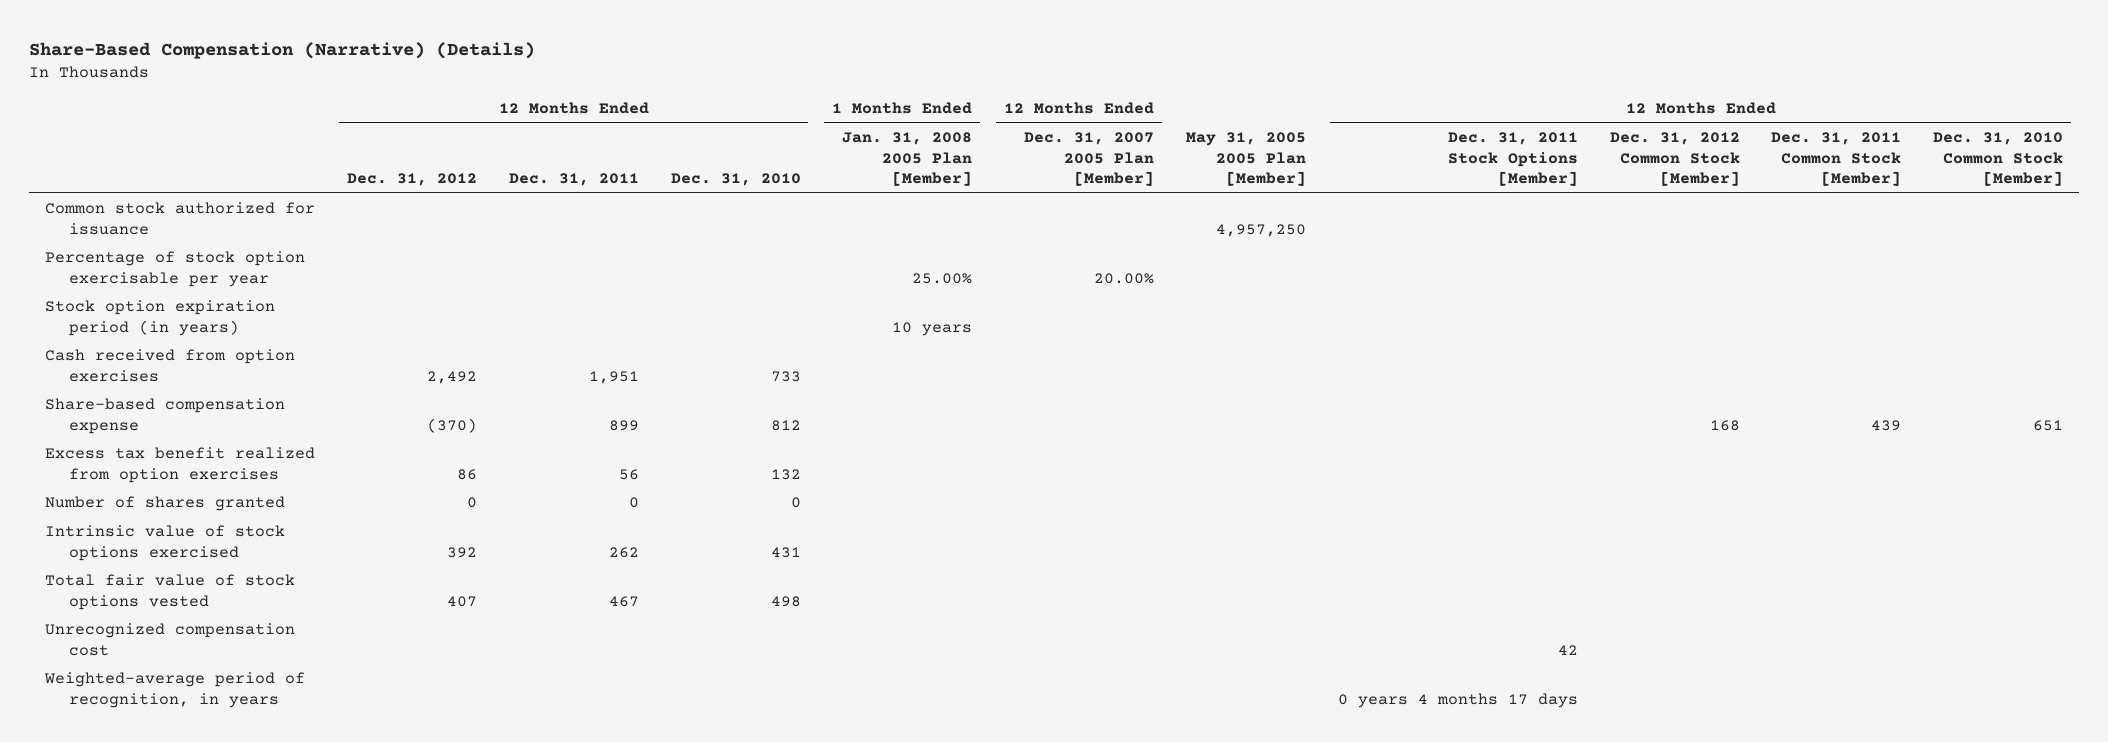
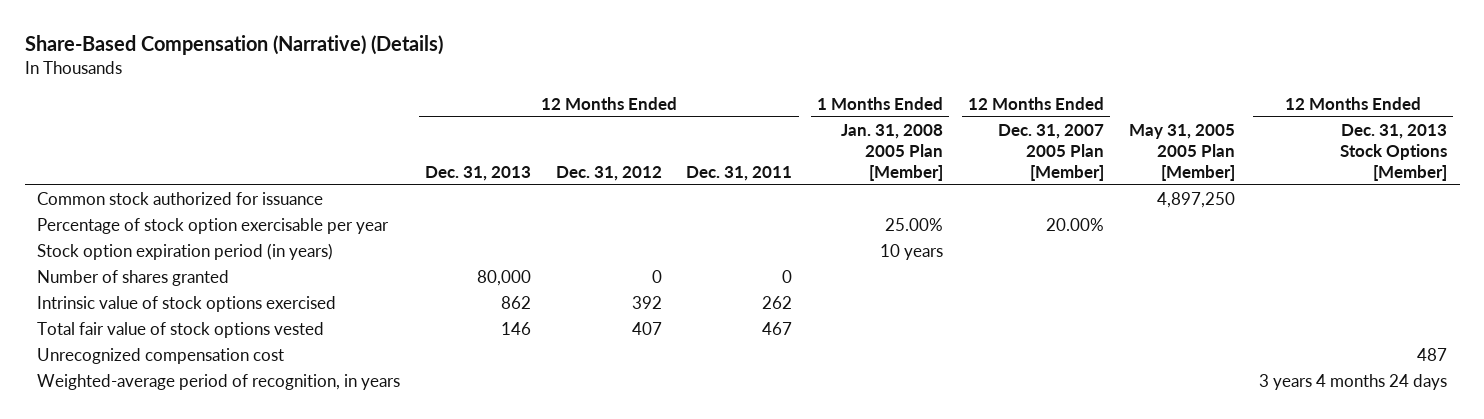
- | 12 Months Ended Dec. 31, 2012 | 12 Months Ended Dec. 31, 2011 | 12 Months Ended Dec. 31, 2010 | 1 Months Ended Jan. 31, 2008 2005 Plan [Member] | 12 Months Ended Dec. 31, 2007 2005 Plan [Member] | May 31, 2005 2005 Plan [Member] | 12 Months Ended Dec. 31, 2011 Stock Options [Member] | 12 Months Ended Dec. 31, 2012 Common Stock [Member] | 12 Months Ended Dec. 31, 2011 Common Stock [Member] | 12 Months Ended Dec. 31, 2010 Common Stock [Member]
+ | 12 Months Ended Dec. 31, 2013 | 12 Months Ended Dec. 31, 2012 | 12 Months Ended Dec. 31, 2011 | 1 Months Ended Jan. 31, 2008 2005 Plan [Member] | 12 Months Ended Dec. 31, 2007 2005 Plan [Member] | May 31, 2005 2005 Plan [Member] | 12 Months Ended Dec. 31, 2013 Stock Options [Member]
- Common stock authorized for issuance | | | | | | 4,957,250 | | | |
+ Common stock authorized for issuance | | | | | | 4,897,250 |
- Cash received from option exercises | 2,492 | 1,951 | 733 | | | | | | |
- Share-based compensation expense | (370) | 899 | 812 | | | | | 168 | 439 | 651
- Excess tax benefit realized from option exercises | 86 | 56 | 132 | | | | | | |

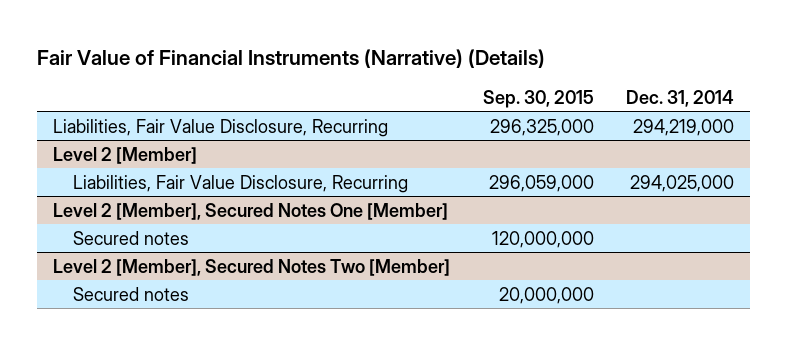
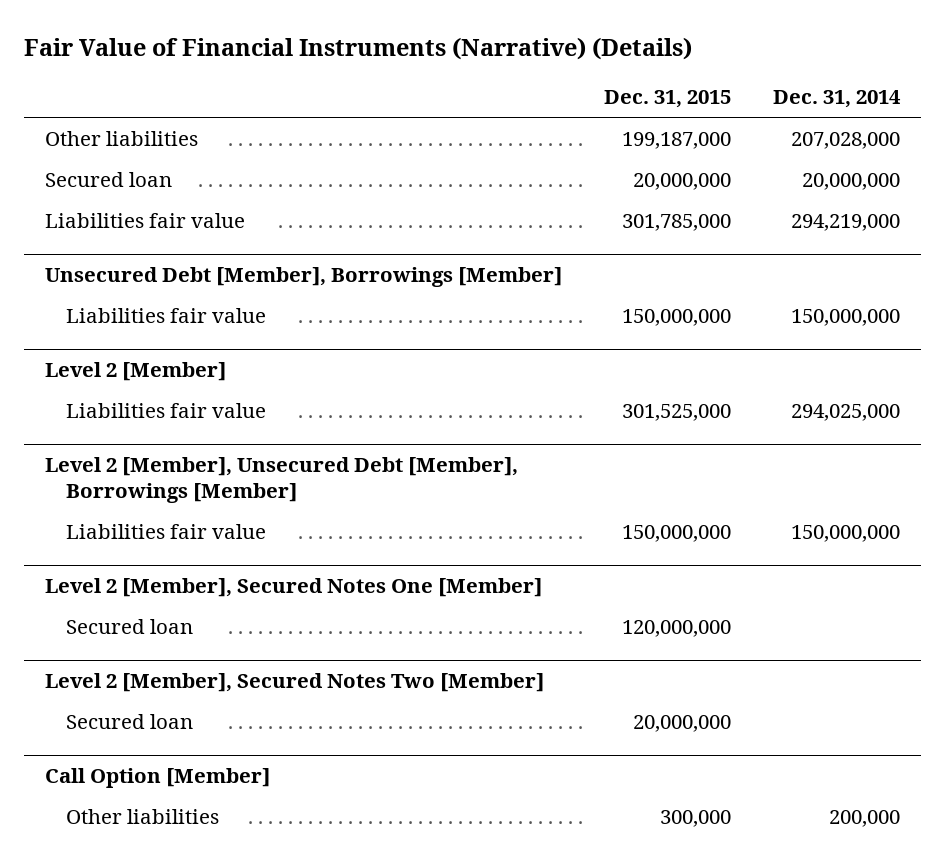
- | Sep. 30, 2015 | Dec. 31, 2014
+ | Dec. 31, 2015 | Dec. 31, 2014
- Liabilities, Fair Value Disclosure, Recurring | 296,325,000 | 294,219,000
+ Other liabilities | 199,187,000 | 207,028,000
+ Secured loan | 20,000,000 | 20,000,000
+ Liabilities fair value | 301,785,000 | 294,219,000
+ Unsecured Debt [Member], Borrowings [Member]
+ Liabilities fair value | 150,000,000 | 150,000,000
@ Level 2 [Member]
- Liabilities, Fair Value Disclosure, Recurring | 296,059,000 | 294,025,000
+ Liabilities fair value | 301,525,000 | 294,025,000
+ Level 2 [Member], Unsecured Debt [Member], Borrowings [Member]
+ Liabilities fair value | 150,000,000 | 150,000,000
@ Level 2 [Member], Secured Notes One [Member]
- Secured notes | 120,000,000 |
+ Secured loan | 120,000,000 |
@ Level 2 [Member], Secured Notes Two [Member]
- Secured notes | 20,000,000 |
+ Secured loan | 20,000,000 |
+ Call Option [Member]
+ Other liabilities | 300,000 | 200,000

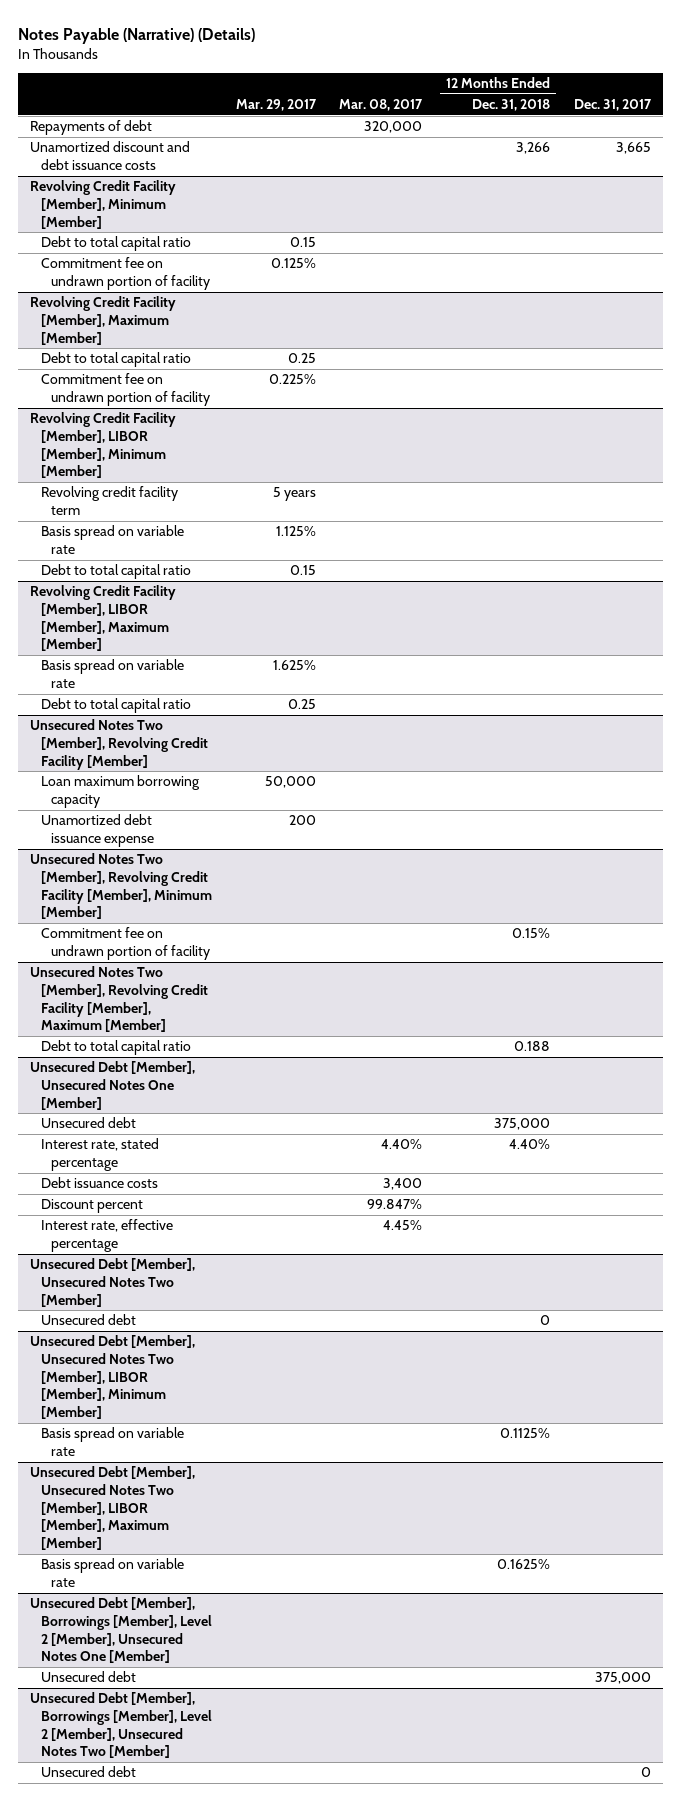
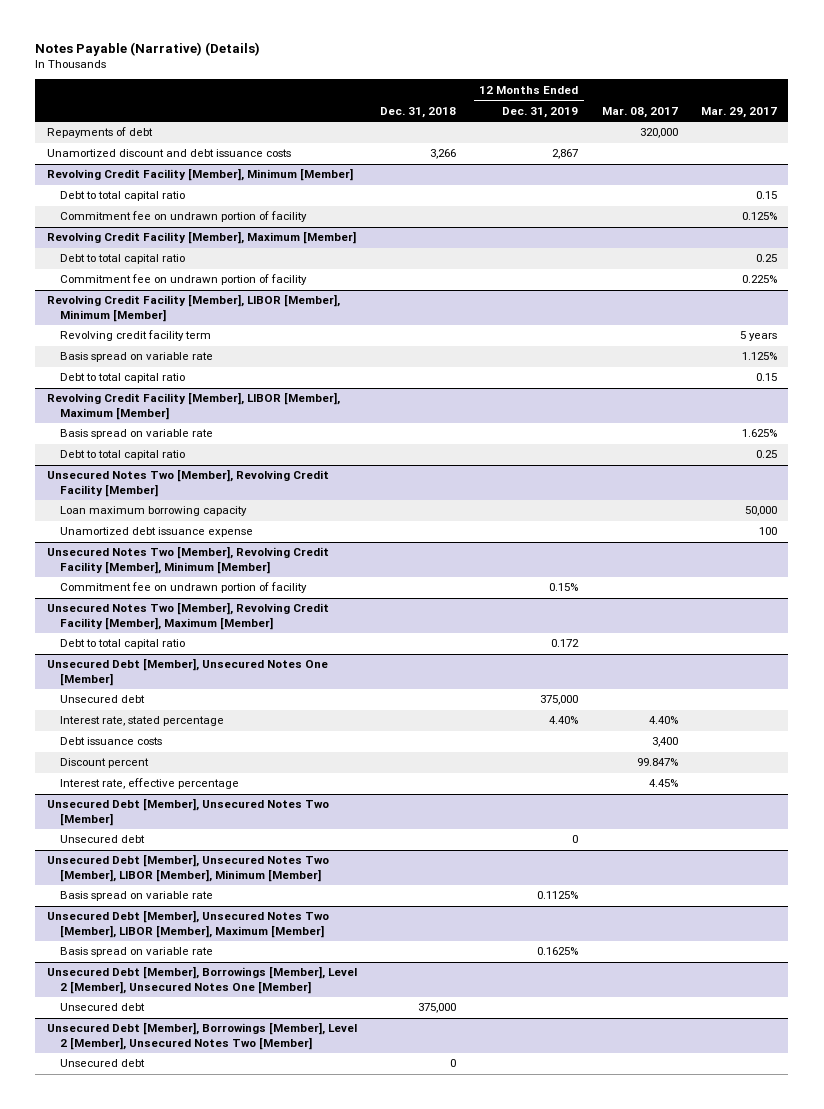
- | Mar. 29, 2017 | Mar. 08, 2017 | 12 Months Ended Dec. 31, 2018 | Dec. 31, 2017
+ | Dec. 31, 2018 | 12 Months Ended Dec. 31, 2019 | Mar. 08, 2017 | Mar. 29, 2017
@ Unsecured Notes Two [Member], Revolving Credit Facility [Member]
- Unamortized debt issuance expense | 200 | | |
+ Unamortized debt issuance expense | | | | 100

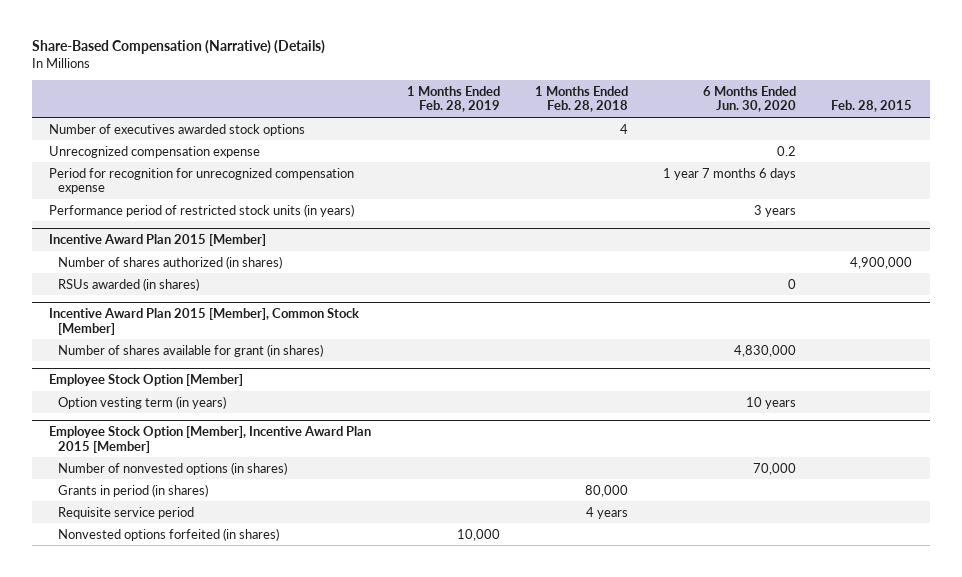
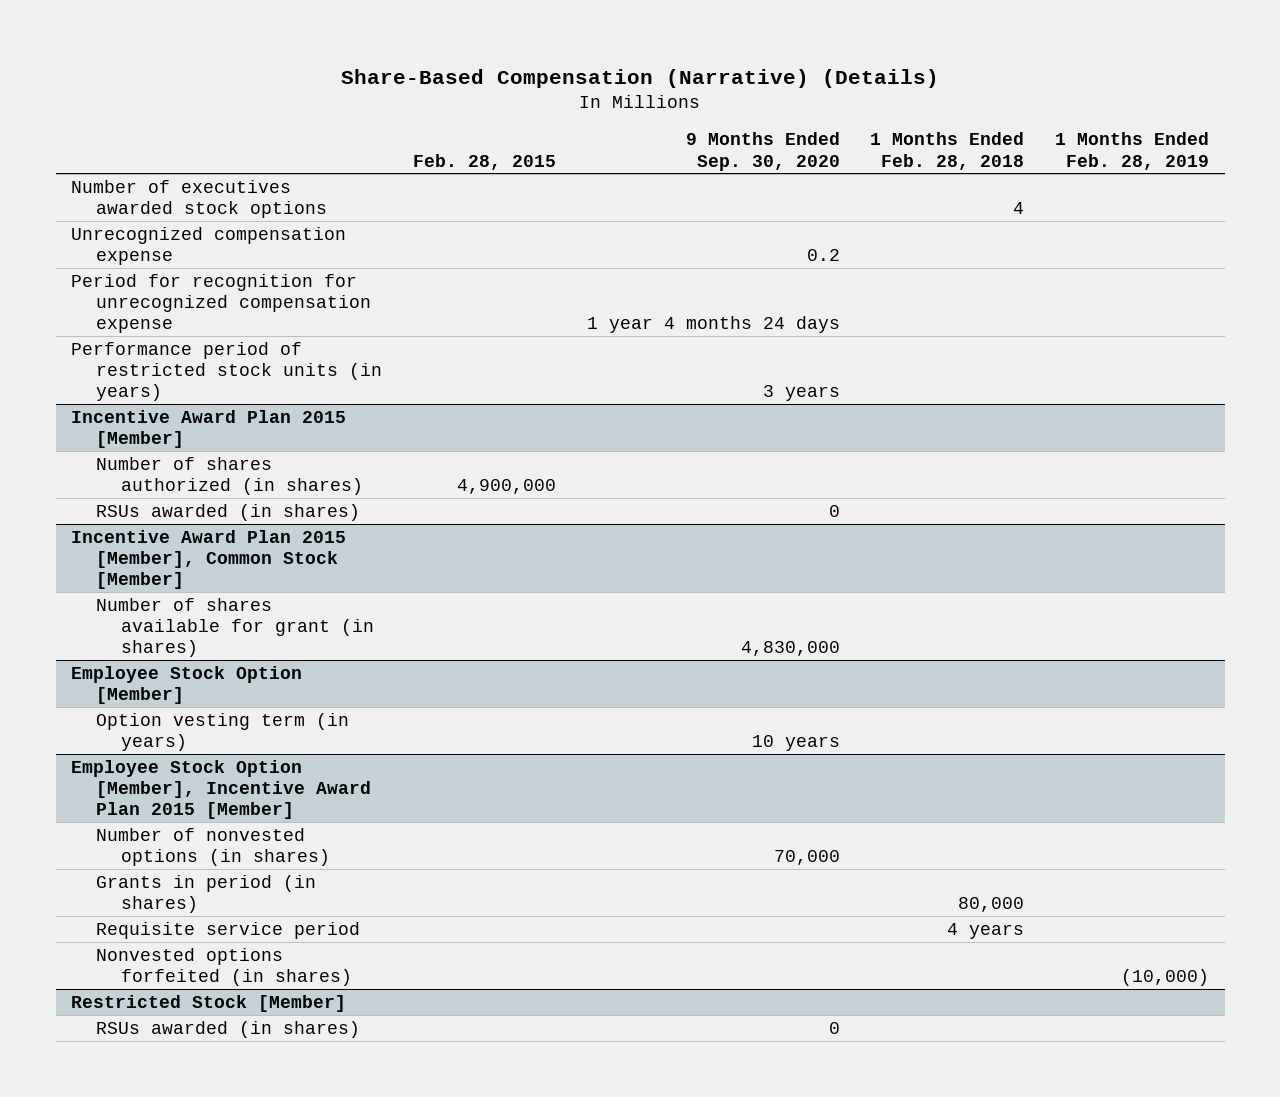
- | 1 Months Ended Feb. 28, 2019 | 1 Months Ended Feb. 28, 2018 | 6 Months Ended Jun. 30, 2020 | Feb. 28, 2015
+ | Feb. 28, 2015 | 9 Months Ended Sep. 30, 2020 | 1 Months Ended Feb. 28, 2018 | 1 Months Ended Feb. 28, 2019
@ Employee Stock Option [Member], Incentive Award Plan 2015 [Member]
- Nonvested options forfeited (in shares) | 10,000 | | |
+ Nonvested options forfeited (in shares) | | | | (10,000)
+ Restricted Stock [Member]
+ RSUs awarded (in shares) | | 0 | |

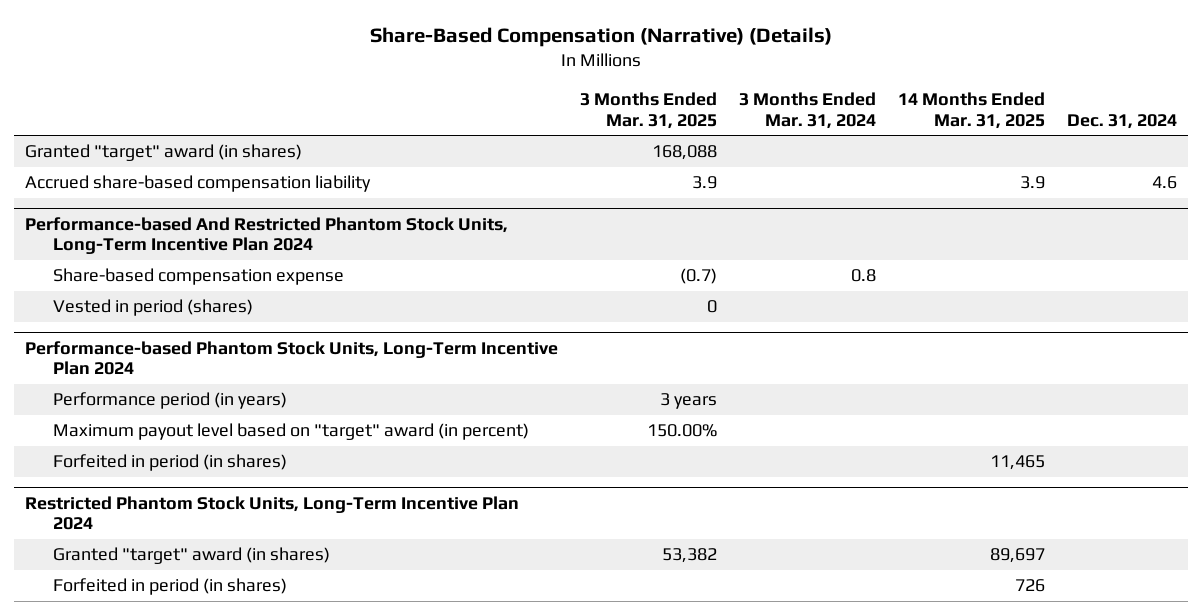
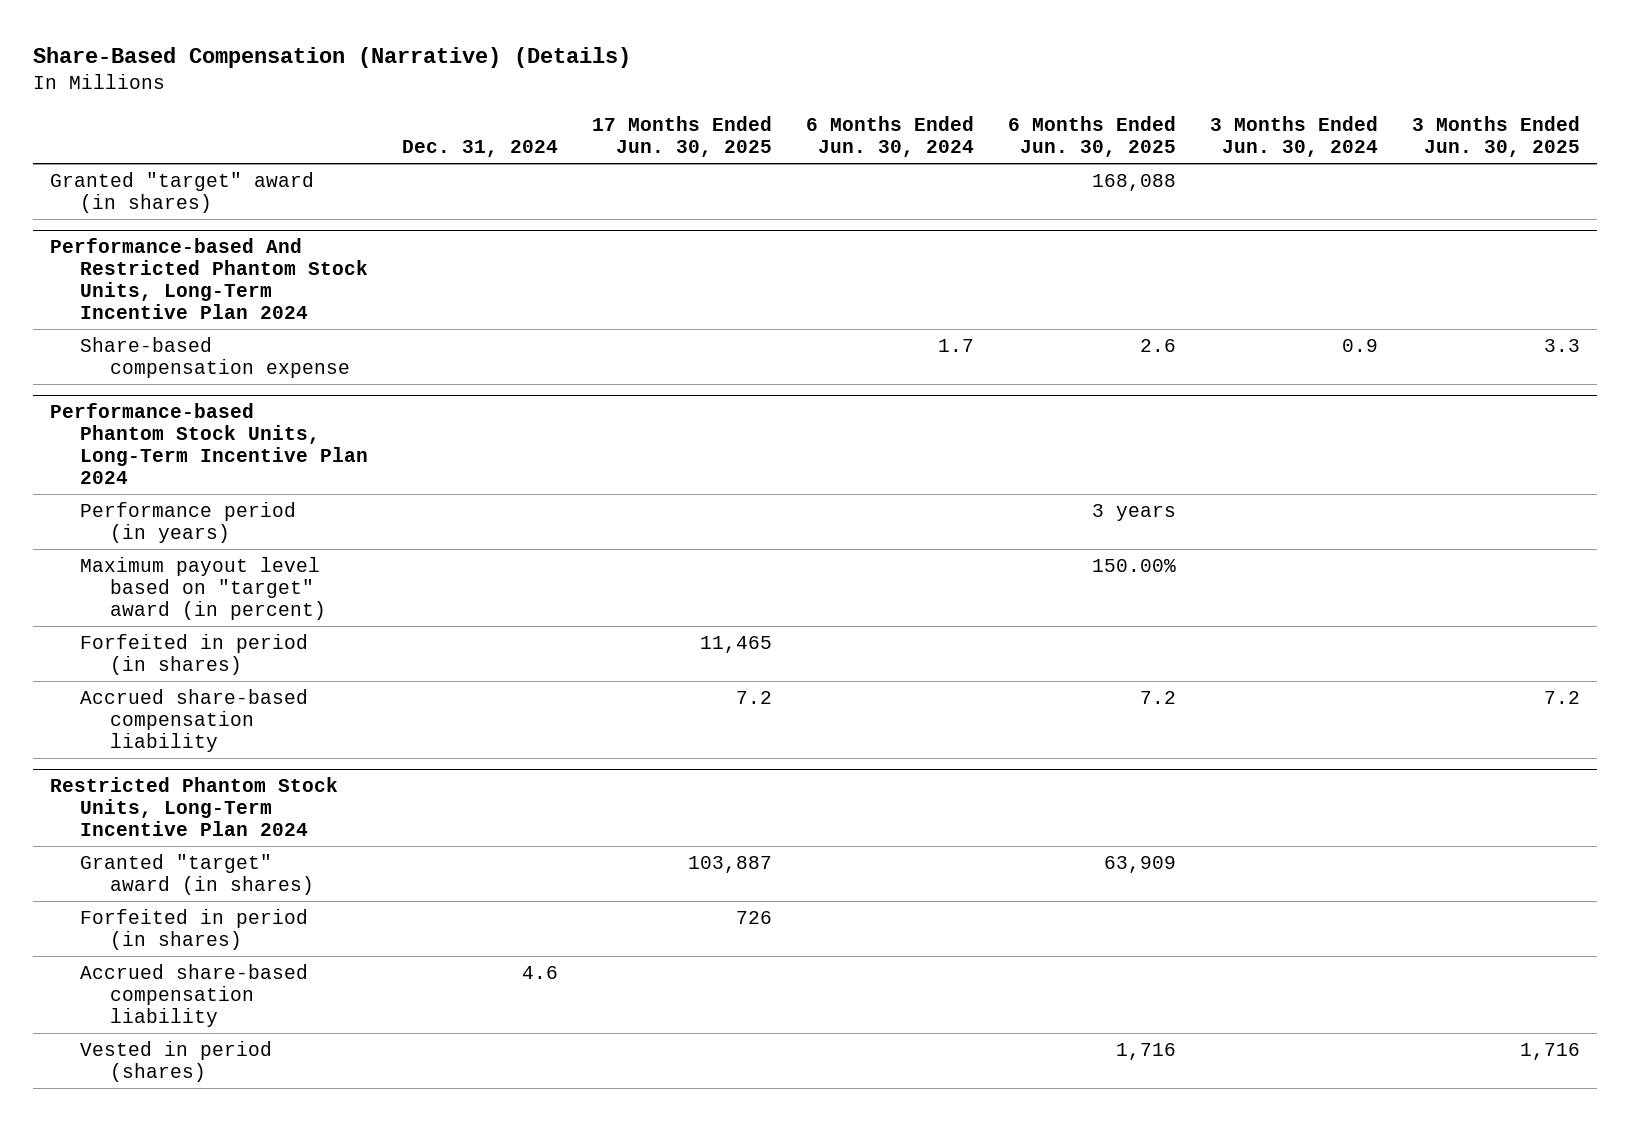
- | 3 Months Ended Mar. 31, 2025 | 3 Months Ended Mar. 31, 2024 | 14 Months Ended Mar. 31, 2025 | Dec. 31, 2024
+ | Dec. 31, 2024 | 17 Months Ended Jun. 30, 2025 | 6 Months Ended Jun. 30, 2024 | 6 Months Ended Jun. 30, 2025 | 3 Months Ended Jun. 30, 2024 | 3 Months Ended Jun. 30, 2025
- Accrued share-based compensation liability | 3.9 | | 3.9 | 4.6
@ Performance-based And Restricted Phantom Stock Units, Long-Term Incentive Plan 2024
- Vested in period (shares) | 0 | | |
@ Performance-based Phantom Stock Units, Long-Term Incentive Plan 2024
+ Accrued share-based compensation liability | | 7.2 | | 7.2 | | 7.2
@ Restricted Phantom Stock Units, Long-Term Incentive Plan 2024
+ Accrued share-based compensation liability | 4.6 | | | | |
+ Vested in period (shares) | | | | 1,716 | | 1,716

